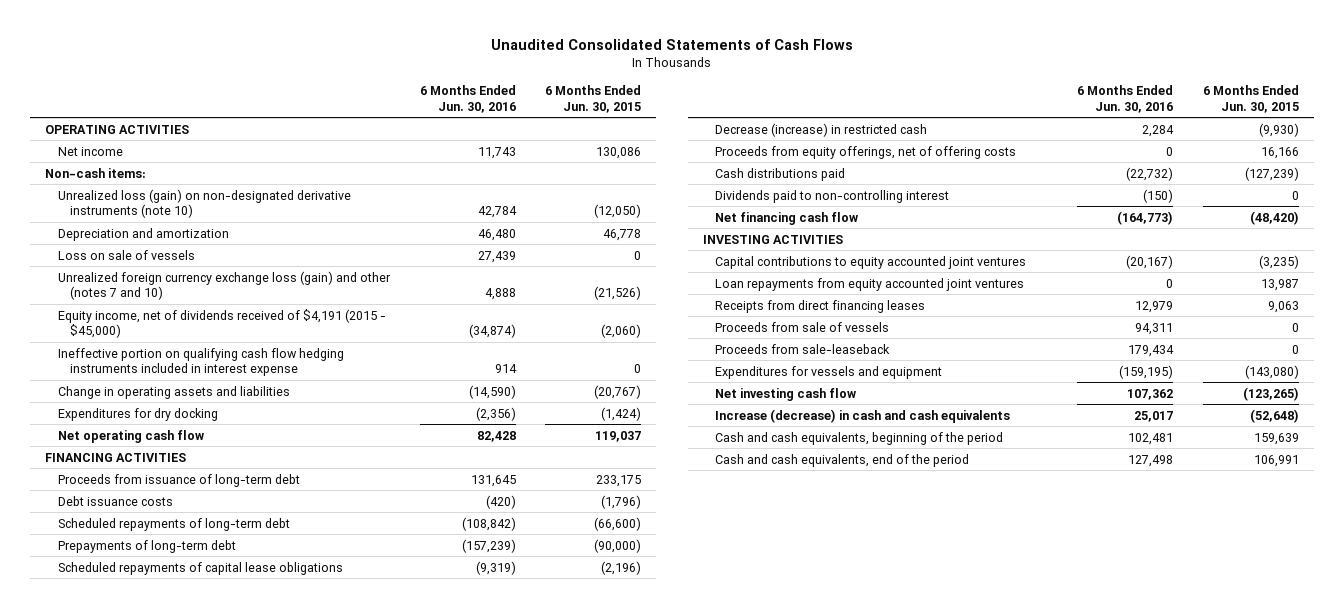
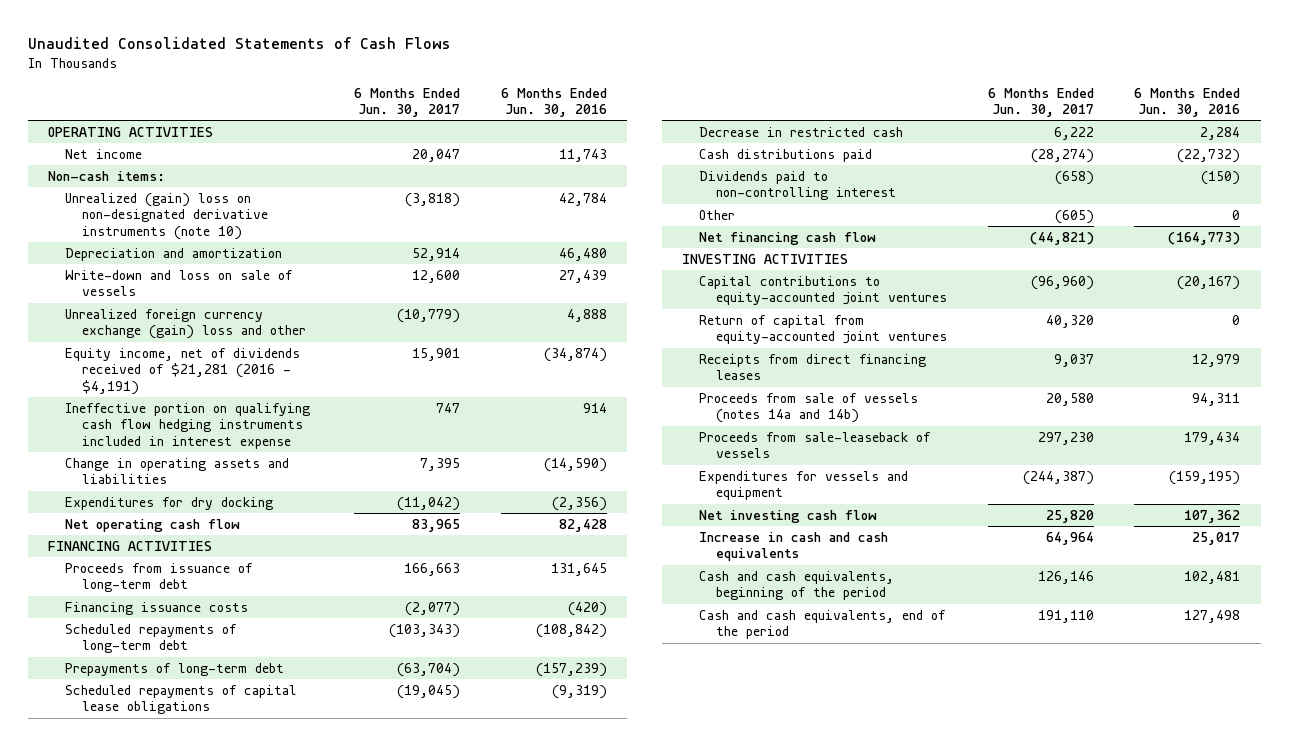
- | 6 Months Ended Jun. 30, 2016 | 6 Months Ended Jun. 30, 2015
+ | 6 Months Ended Jun. 30, 2017 | 6 Months Ended Jun. 30, 2016
- Unrealized loss (gain) on non-designated derivative instruments (note 10) | 42,784 | (12,050)
+ Unrealized (gain) loss on non-designated derivative instruments (note 10) | (3,818) | 42,784
- Loss on sale of vessels | 27,439 | 0
- Unrealized foreign currency exchange loss (gain) and other (notes 7 and 10) | 4,888 | (21,526)
- Equity income, net of dividends received of $4,191 (2015 - $45,000) | (34,874) | (2,060)
+ Write-down and loss on sale of vessels | 12,600 | 27,439
+ Unrealized foreign currency exchange (gain) loss and other | (10,779) | 4,888
+ Equity income, net of dividends received of $21,281 (2016 - $4,191) | 15,901 | (34,874)
- Debt issuance costs | (420) | (1,796)
+ Financing issuance costs | (2,077) | (420)
- Decrease (increase) in restricted cash | 2,284 | (9,930)
- Proceeds from equity offerings, net of offering costs | 0 | 16,166
+ Decrease in restricted cash | 6,222 | 2,284
+ Other | (605) | 0
- Capital contributions to equity accounted joint ventures | (20,167) | (3,235)
- Loan repayments from equity accounted joint ventures | 0 | 13,987
+ Capital contributions to equity-accounted joint ventures | (96,960) | (20,167)
+ Return of capital from equity-accounted joint ventures | 40,320 | 0
- Proceeds from sale of vessels | 94,311 | 0
- Proceeds from sale-leaseback | 179,434 | 0
+ Proceeds from sale of vessels (notes 14a and 14b) | 20,580 | 94,311
+ Proceeds from sale-leaseback of vessels | 297,230 | 179,434
- Increase (decrease) in cash and cash equivalents | 25,017 | (52,648)
+ Increase in cash and cash equivalents | 64,964 | 25,017

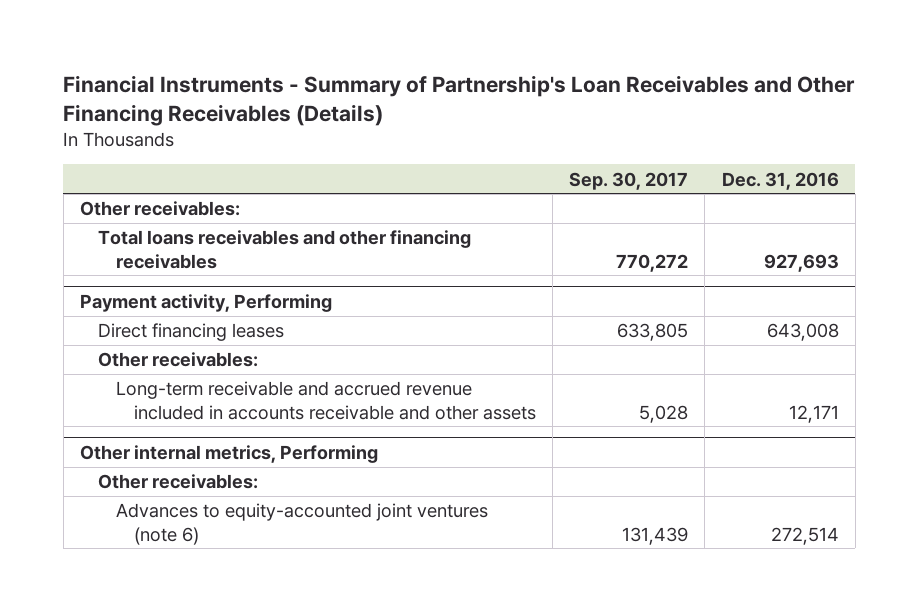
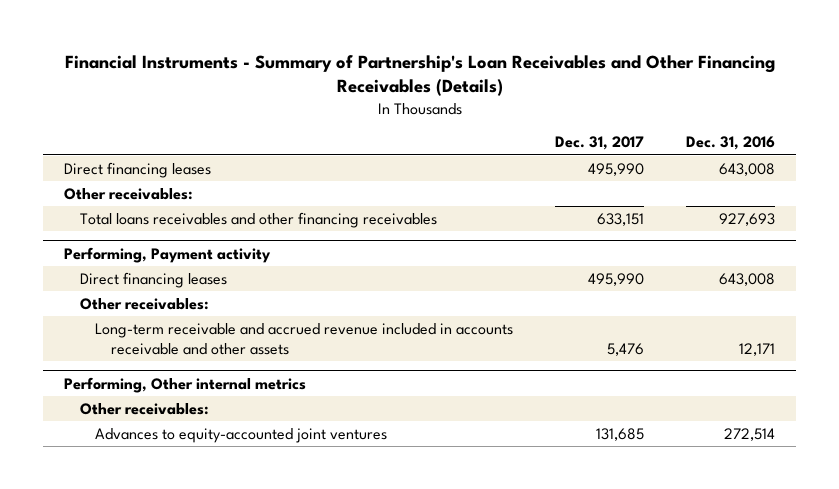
- | Sep. 30, 2017 | Dec. 31, 2016
+ | Dec. 31, 2017 | Dec. 31, 2016
+ Direct financing leases | 495,990 | 643,008
- Payment activity, Performing
+ Performing, Payment activity
- Other internal metrics, Performing
+ Performing, Other internal metrics
- Advances to equity-accounted joint ventures (note 6) | 131,439 | 272,514
+ Advances to equity-accounted joint ventures | 131,685 | 272,514

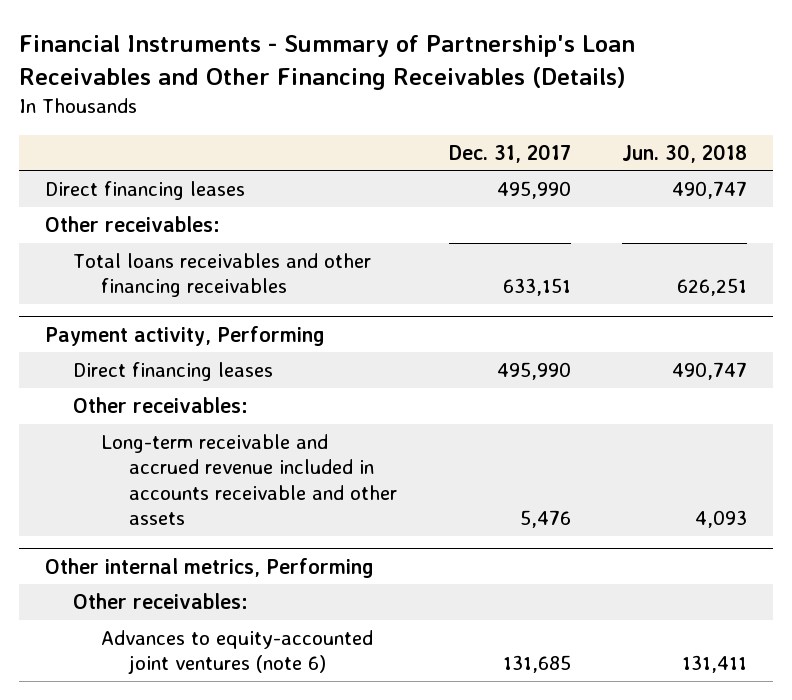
- | Dec. 31, 2017 | Dec. 31, 2016
+ | Dec. 31, 2017 | Jun. 30, 2018
- Performing, Payment activity
+ Payment activity, Performing
- Performing, Other internal metrics
+ Other internal metrics, Performing
- Advances to equity-accounted joint ventures | 131,685 | 272,514
+ Advances to equity-accounted joint ventures (note 6) | 131,685 | 131,411

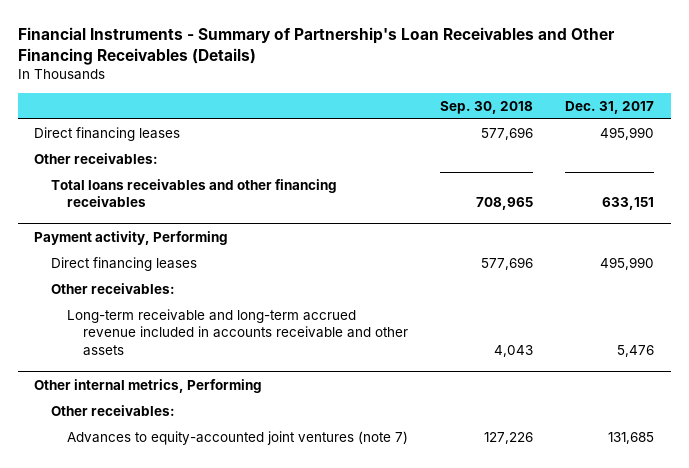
- | Dec. 31, 2017 | Jun. 30, 2018
+ | Sep. 30, 2018 | Dec. 31, 2017
@ Payment activity, Performing
- Long-term receivable and accrued revenue included in accounts receivable and other assets | 5,476 | 4,093
+ Long-term receivable and long-term accrued revenue included in accounts receivable and other assets | 4,043 | 5,476
@ Other internal metrics, Performing
- Advances to equity-accounted joint ventures (note 6) | 131,685 | 131,411
+ Advances to equity-accounted joint ventures (note 7) | 127,226 | 131,685

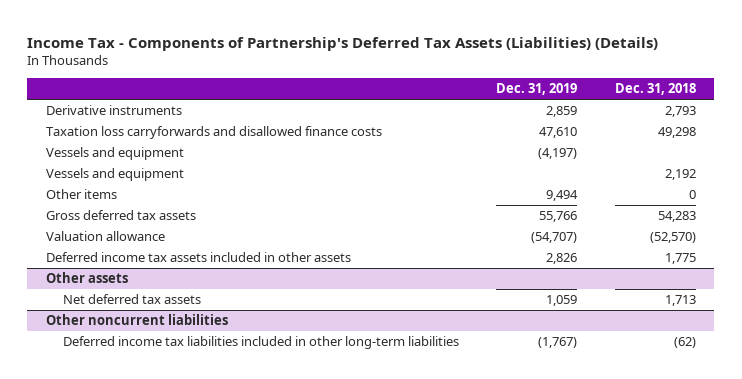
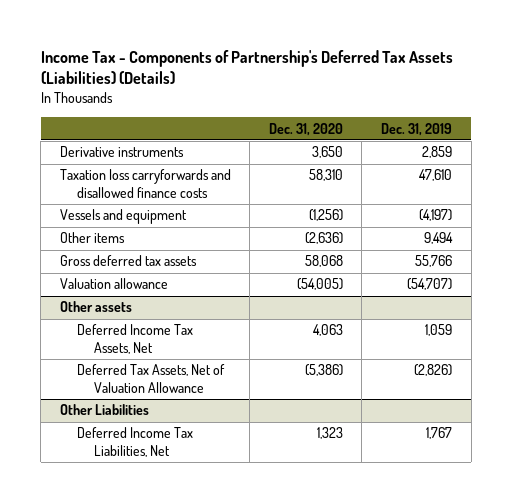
- | Dec. 31, 2019 | Dec. 31, 2018
+ | Dec. 31, 2020 | Dec. 31, 2019
- Vessels and equipment | | 2,192
- Deferred income tax assets included in other assets | 2,826 | 1,775
@ Other assets
- Net deferred tax assets | 1,059 | 1,713
- Other noncurrent liabilities
- Deferred income tax liabilities included in other long-term liabilities | (1,767) | (62)
@ Other assets
+ Deferred Income Tax Assets, Net | 4,063 | 1,059
+ Deferred Tax Assets, Net of Valuation Allowance | (5,386) | (2,826)
+ Other Liabilities
+ Deferred Income Tax Liabilities, Net | 1,323 | 1,767

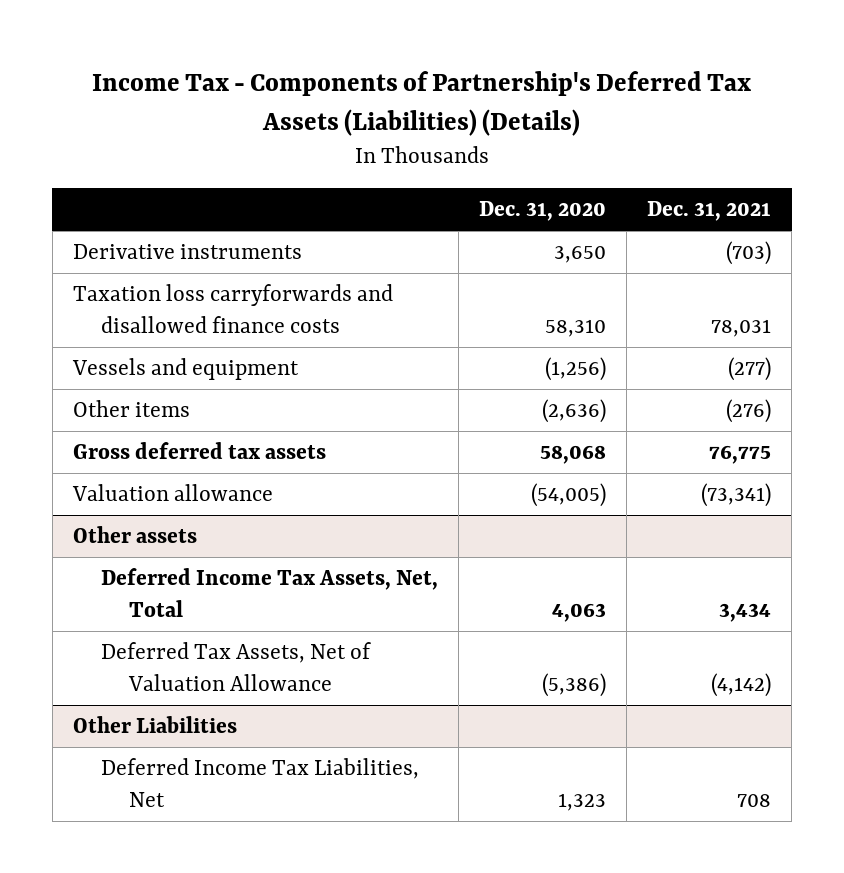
- | Dec. 31, 2020 | Dec. 31, 2019
+ | Dec. 31, 2020 | Dec. 31, 2021
@ Other assets
- Deferred Income Tax Assets, Net | 4,063 | 1,059
+ Deferred Income Tax Assets, Net, Total | 4,063 | 3,434

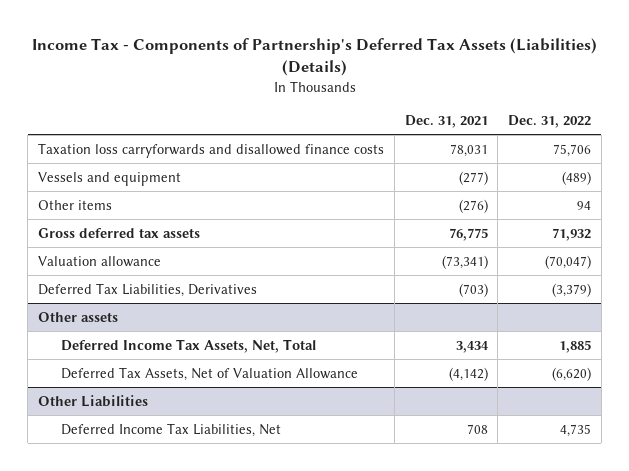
- | Dec. 31, 2020 | Dec. 31, 2021
+ | Dec. 31, 2021 | Dec. 31, 2022
- Derivative instruments | 3,650 | (703)
+ Deferred Tax Liabilities, Derivatives | (703) | (3,379)

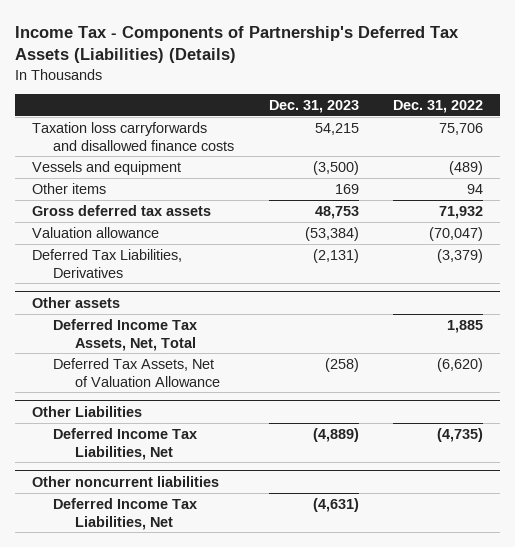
- | Dec. 31, 2021 | Dec. 31, 2022
+ | Dec. 31, 2023 | Dec. 31, 2022
@ Other Liabilities
- Deferred Income Tax Liabilities, Net | 708 | 4,735
+ Deferred Income Tax Liabilities, Net | (4,889) | (4,735)
+ Other noncurrent liabilities
+ Deferred Income Tax Liabilities, Net | (4,631) |

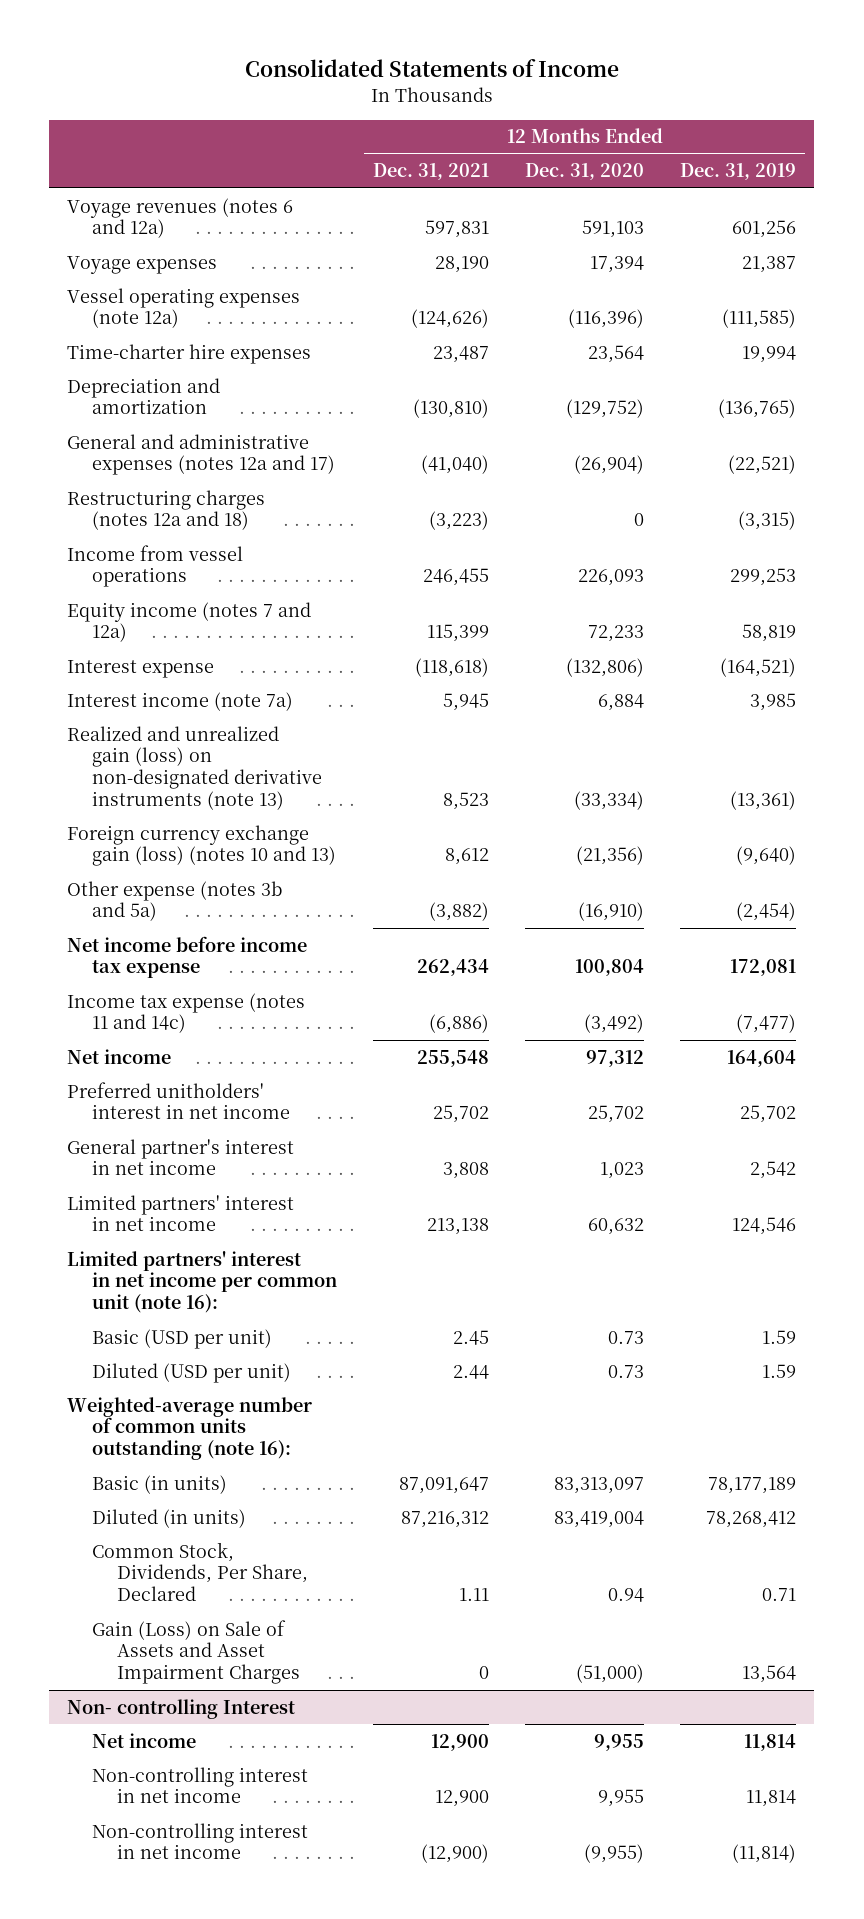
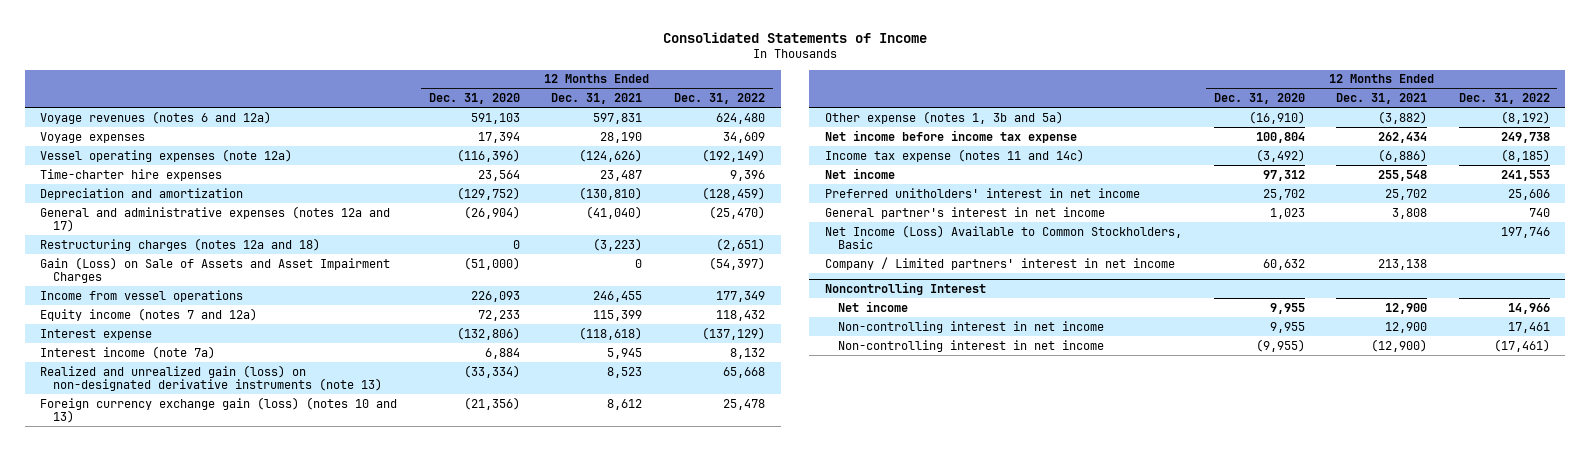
- | 12 Months Ended Dec. 31, 2021 | 12 Months Ended Dec. 31, 2020 | 12 Months Ended Dec. 31, 2019
+ | 12 Months Ended Dec. 31, 2020 | 12 Months Ended Dec. 31, 2021 | 12 Months Ended Dec. 31, 2022
moved up: Gain (Loss) on Sale of Assets and Asset Impairment Charges | (51,000) | 0 | (54,397)
- Other expense (notes 3b and 5a) | (3,882) | (16,910) | (2,454)
+ Other expense (notes 1, 3b and 5a) | (16,910) | (3,882) | (8,192)
- Limited partners' interest in net income | 213,138 | 60,632 | 124,546
- Limited partners' interest in net income per common unit (note 16):
- Basic (USD per unit) | 2.45 | 0.73 | 1.59
- Diluted (USD per unit) | 2.44 | 0.73 | 1.59
- Weighted-average number of common units outstanding (note 16):
- Basic (in units) | 87,091,647 | 83,313,097 | 78,177,189
- Diluted (in units) | 87,216,312 | 83,419,004 | 78,268,412
- Common Stock, Dividends, Per Share, Declared | 1.11 | 0.94 | 0.71
- Non- controlling Interest
+ Net Income (Loss) Available to Common Stockholders, Basic | | | 197,746
+ Company / Limited partners' interest in net income | 60,632 | 213,138 |
+ Noncontrolling Interest

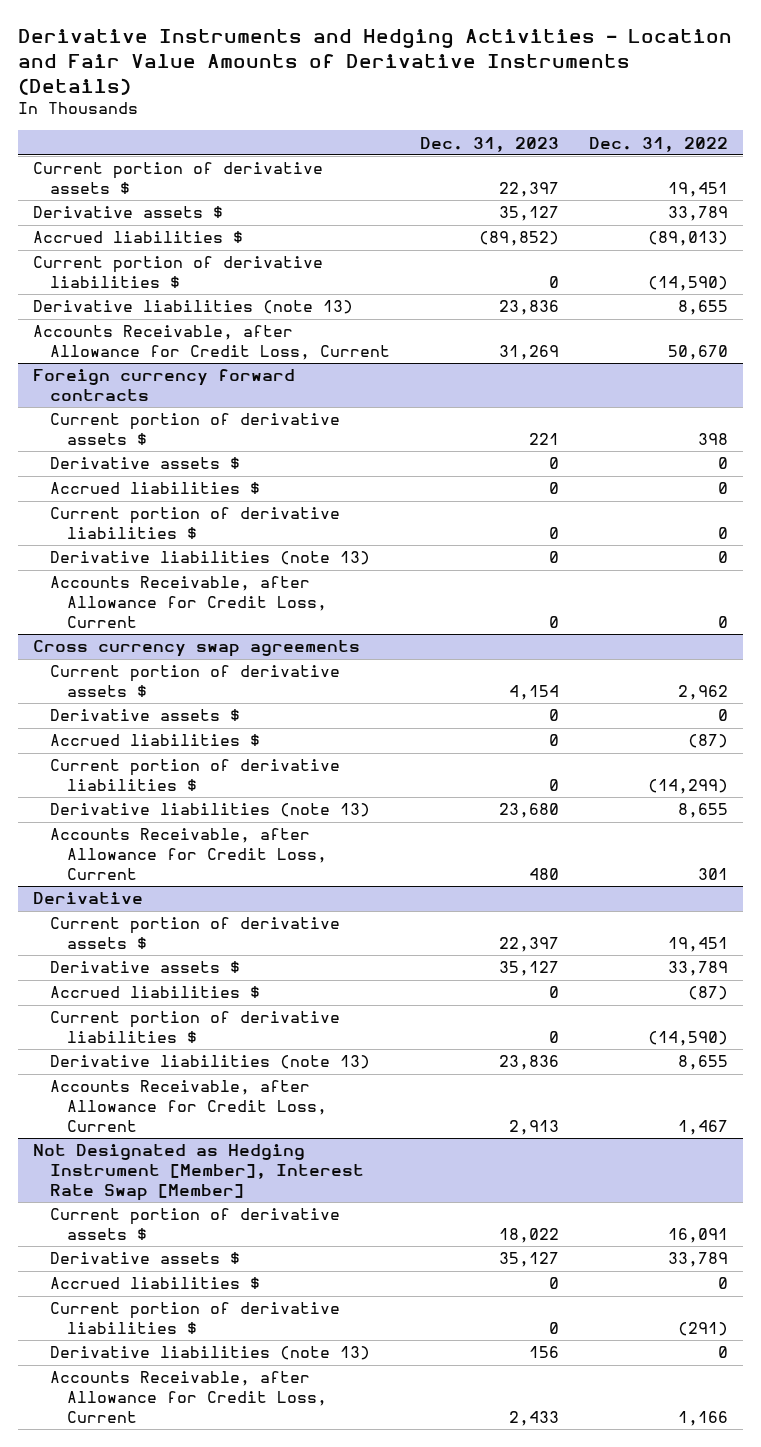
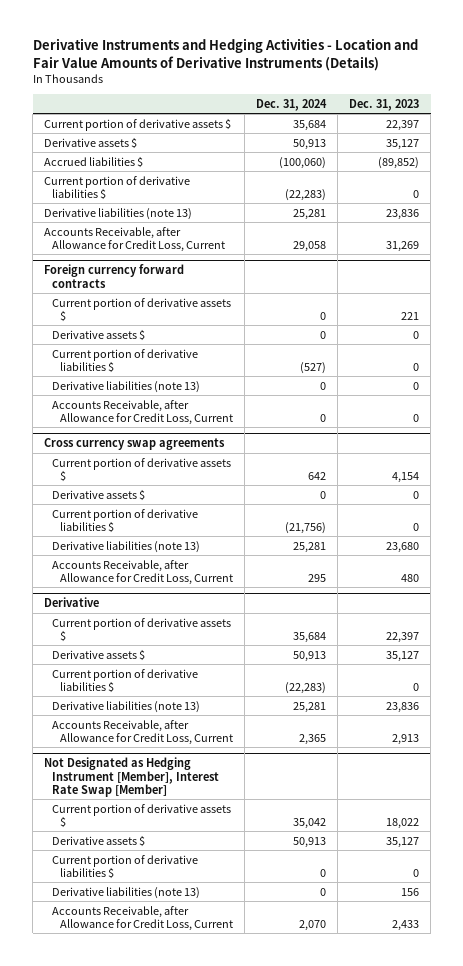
- | Dec. 31, 2023 | Dec. 31, 2022
+ | Dec. 31, 2024 | Dec. 31, 2023
@ Foreign currency forward contracts
- Accrued liabilities $ | 0 | 0
@ Cross currency swap agreements
- Accrued liabilities $ | 0 | (87)
@ Derivative
- Accrued liabilities $ | 0 | (87)
@ Not Designated as Hedging Instrument [Member], Interest Rate Swap [Member]
- Accrued liabilities $ | 0 | 0

